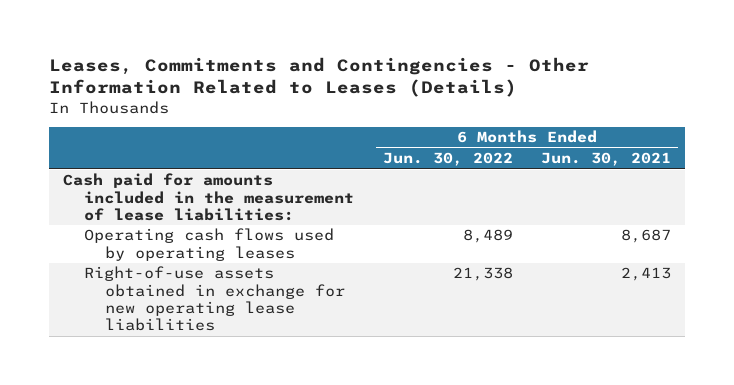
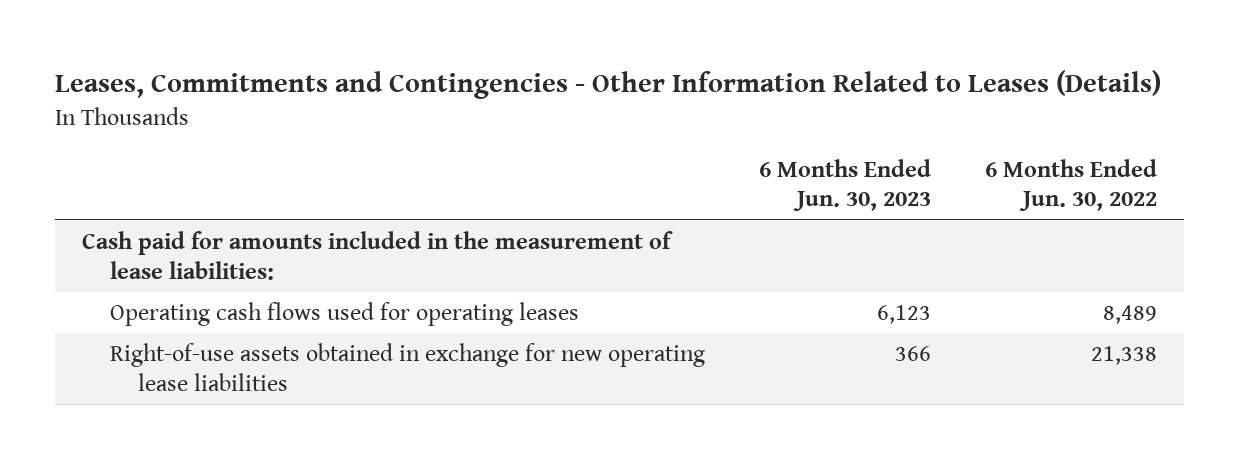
- | 6 Months Ended Jun. 30, 2022 | 6 Months Ended Jun. 30, 2021
+ | 6 Months Ended Jun. 30, 2023 | 6 Months Ended Jun. 30, 2022
- Operating cash flows used by operating leases | 8,489 | 8,687
+ Operating cash flows used for operating leases | 6,123 | 8,489

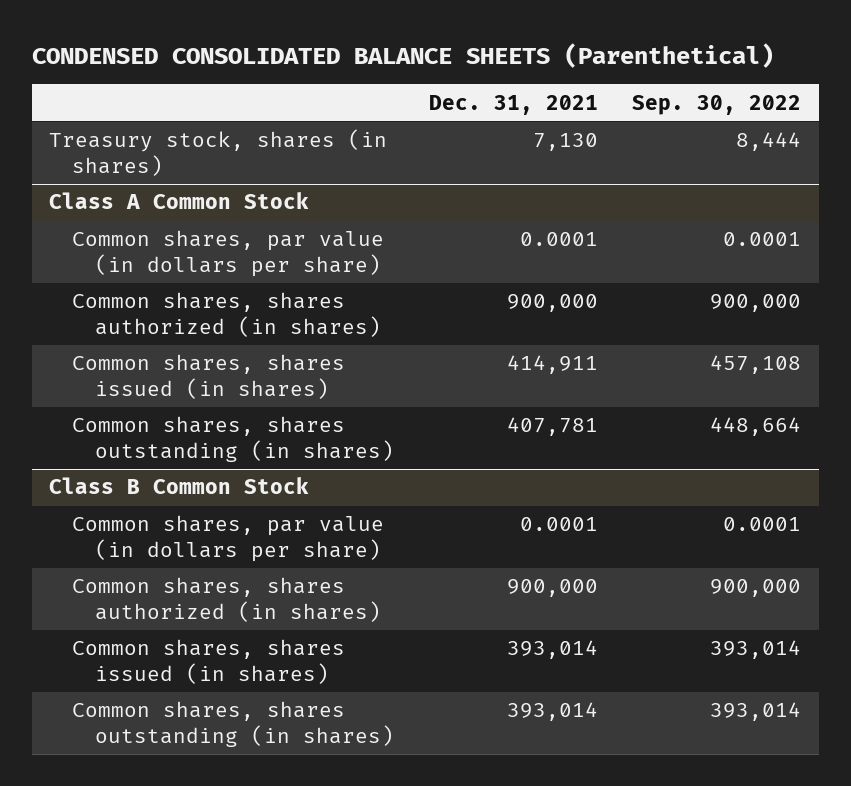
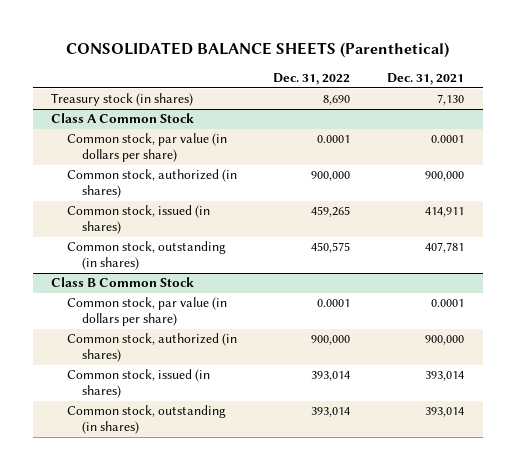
- CONDENSED CONSOLIDATED BALANCE SHEETS (Parenthetical)
+ CONSOLIDATED BALANCE SHEETS (Parenthetical)
- | Dec. 31, 2021 | Sep. 30, 2022
+ | Dec. 31, 2022 | Dec. 31, 2021
- Treasury stock, shares (in shares) | 7,130 | 8,444
+ Treasury stock (in shares) | 8,690 | 7,130
@ Class A Common Stock
- Common shares, par value (in dollars per share) | 0.0001 | 0.0001
- Common shares, shares authorized (in shares) | 900,000 | 900,000
- Common shares, shares issued (in shares) | 414,911 | 457,108
- Common shares, shares outstanding (in shares) | 407,781 | 448,664
+ Common stock, par value (in dollars per share) | 0.0001 | 0.0001
+ Common stock, authorized (in shares) | 900,000 | 900,000
+ Common stock, issued (in shares) | 459,265 | 414,911
+ Common stock, outstanding (in shares) | 450,575 | 407,781
@ Class B Common Stock
- Common shares, par value (in dollars per share) | 0.0001 | 0.0001
- Common shares, shares authorized (in shares) | 900,000 | 900,000
- Common shares, shares issued (in shares) | 393,014 | 393,014
- Common shares, shares outstanding (in shares) | 393,014 | 393,014
+ Common stock, par value (in dollars per share) | 0.0001 | 0.0001
+ Common stock, authorized (in shares) | 900,000 | 900,000
+ Common stock, issued (in shares) | 393,014 | 393,014
+ Common stock, outstanding (in shares) | 393,014 | 393,014

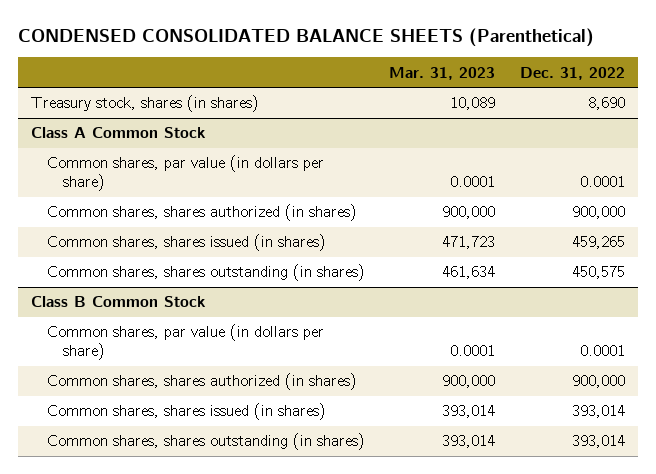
- CONSOLIDATED BALANCE SHEETS (Parenthetical)
+ CONDENSED CONSOLIDATED BALANCE SHEETS (Parenthetical)
- | Dec. 31, 2022 | Dec. 31, 2021
+ | Mar. 31, 2023 | Dec. 31, 2022
- Treasury stock (in shares) | 8,690 | 7,130
+ Treasury stock, shares (in shares) | 10,089 | 8,690
@ Class A Common Stock
- Common stock, par value (in dollars per share) | 0.0001 | 0.0001
- Common stock, authorized (in shares) | 900,000 | 900,000
- Common stock, issued (in shares) | 459,265 | 414,911
- Common stock, outstanding (in shares) | 450,575 | 407,781
+ Common shares, par value (in dollars per share) | 0.0001 | 0.0001
+ Common shares, shares authorized (in shares) | 900,000 | 900,000
+ Common shares, shares issued (in shares) | 471,723 | 459,265
+ Common shares, shares outstanding (in shares) | 461,634 | 450,575
@ Class B Common Stock
- Common stock, par value (in dollars per share) | 0.0001 | 0.0001
- Common stock, authorized (in shares) | 900,000 | 900,000
- Common stock, issued (in shares) | 393,014 | 393,014
- Common stock, outstanding (in shares) | 393,014 | 393,014
+ Common shares, par value (in dollars per share) | 0.0001 | 0.0001
+ Common shares, shares authorized (in shares) | 900,000 | 900,000
+ Common shares, shares issued (in shares) | 393,014 | 393,014
+ Common shares, shares outstanding (in shares) | 393,014 | 393,014

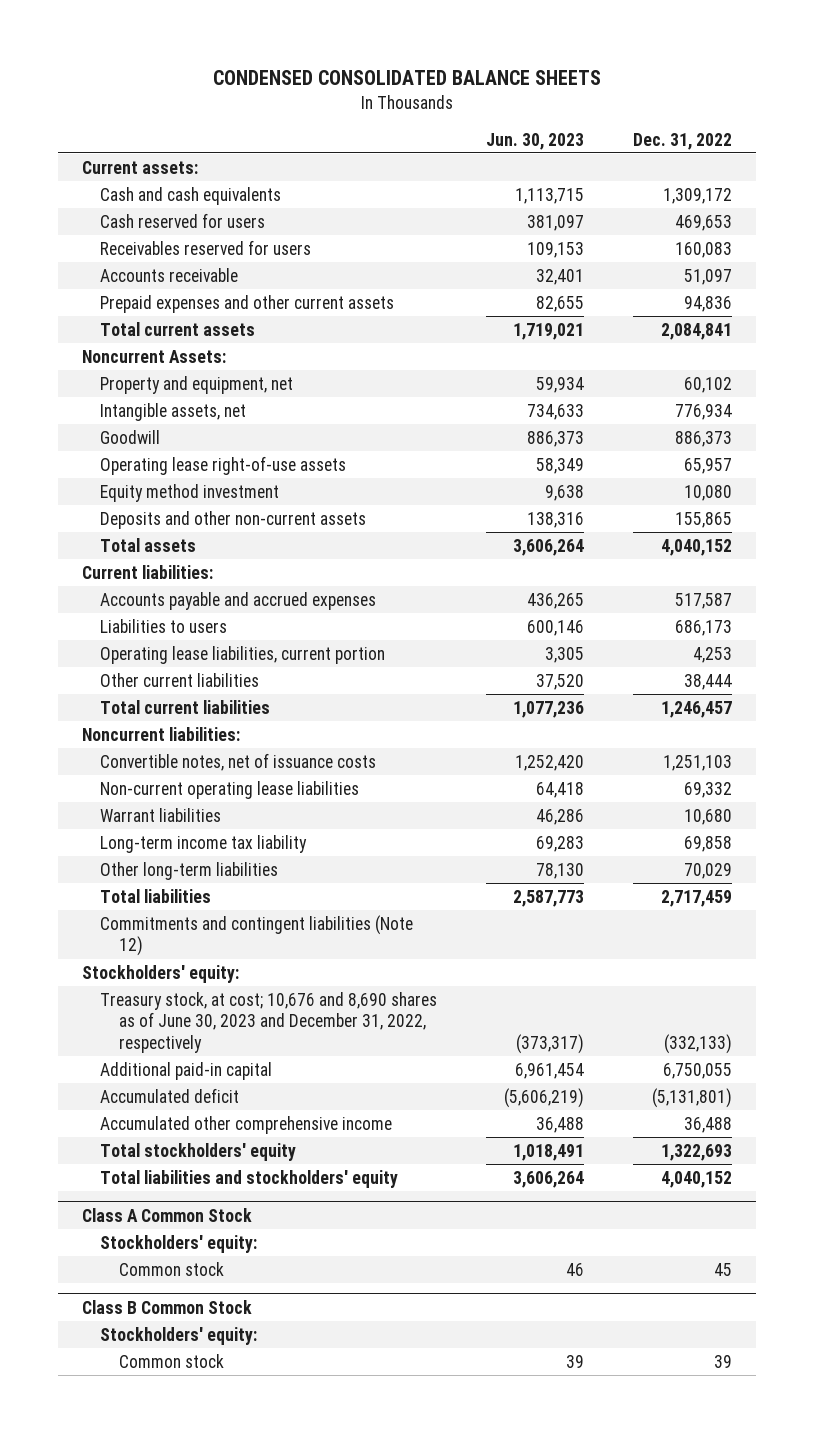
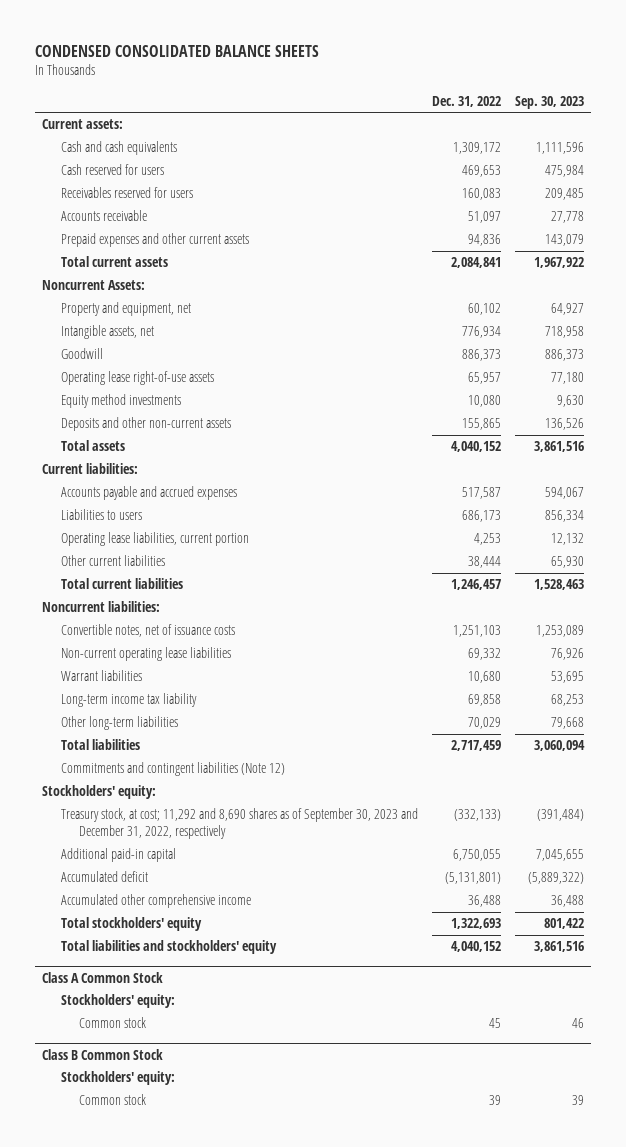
- | Jun. 30, 2023 | Dec. 31, 2022
+ | Dec. 31, 2022 | Sep. 30, 2023
- Equity method investment | 9,638 | 10,080
+ Equity method investments | 10,080 | 9,630
- Treasury stock, at cost; 10,676 and 8,690 shares as of June 30, 2023 and December 31, 2022, respectively | (373,317) | (332,133)
+ Treasury stock, at cost; 11,292 and 8,690 shares as of September 30, 2023 and December 31, 2022, respectively | (332,133) | (391,484)

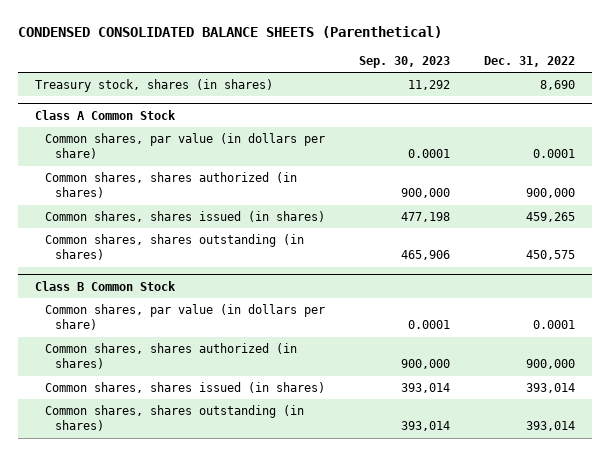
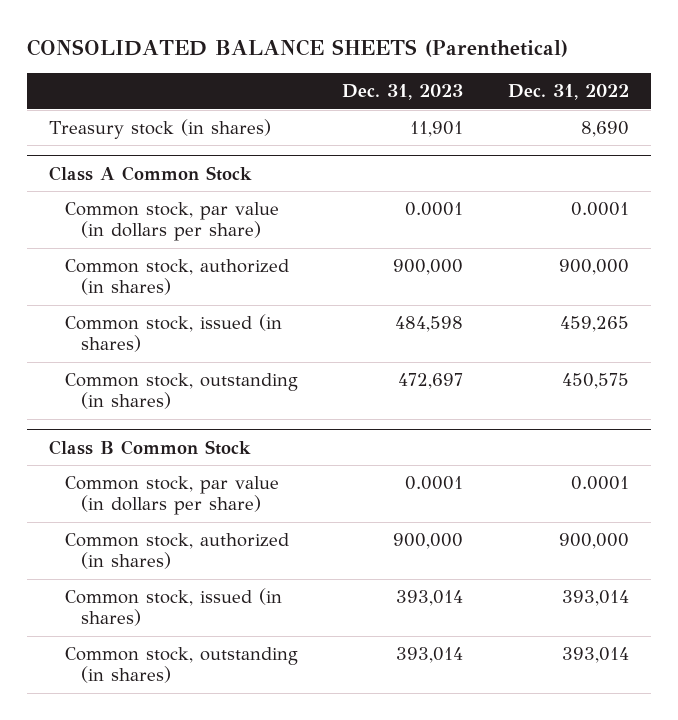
- CONDENSED CONSOLIDATED BALANCE SHEETS (Parenthetical)
+ CONSOLIDATED BALANCE SHEETS (Parenthetical)
- | Sep. 30, 2023 | Dec. 31, 2022
+ | Dec. 31, 2023 | Dec. 31, 2022
- Treasury stock, shares (in shares) | 11,292 | 8,690
+ Treasury stock (in shares) | 11,901 | 8,690
@ Class A Common Stock
- Common shares, par value (in dollars per share) | 0.0001 | 0.0001
- Common shares, shares authorized (in shares) | 900,000 | 900,000
- Common shares, shares issued (in shares) | 477,198 | 459,265
- Common shares, shares outstanding (in shares) | 465,906 | 450,575
+ Common stock, par value (in dollars per share) | 0.0001 | 0.0001
+ Common stock, authorized (in shares) | 900,000 | 900,000
+ Common stock, issued (in shares) | 484,598 | 459,265
+ Common stock, outstanding (in shares) | 472,697 | 450,575
@ Class B Common Stock
- Common shares, par value (in dollars per share) | 0.0001 | 0.0001
- Common shares, shares authorized (in shares) | 900,000 | 900,000
- Common shares, shares issued (in shares) | 393,014 | 393,014
- Common shares, shares outstanding (in shares) | 393,014 | 393,014
+ Common stock, par value (in dollars per share) | 0.0001 | 0.0001
+ Common stock, authorized (in shares) | 900,000 | 900,000
+ Common stock, issued (in shares) | 393,014 | 393,014
+ Common stock, outstanding (in shares) | 393,014 | 393,014

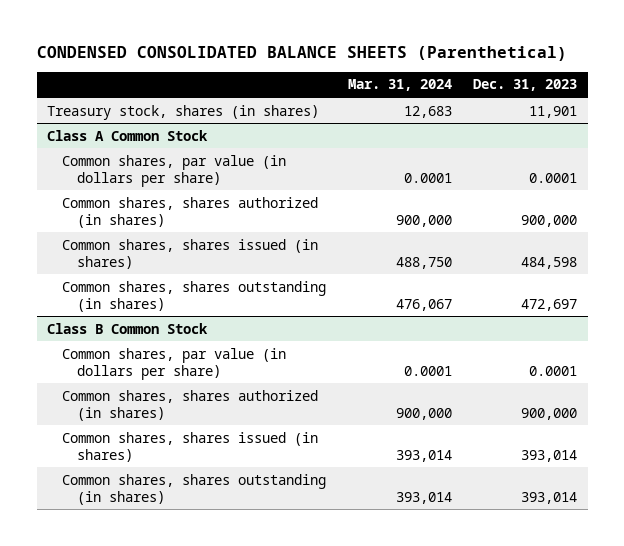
- CONSOLIDATED BALANCE SHEETS (Parenthetical)
+ CONDENSED CONSOLIDATED BALANCE SHEETS (Parenthetical)
- | Dec. 31, 2023 | Dec. 31, 2022
+ | Mar. 31, 2024 | Dec. 31, 2023
- Treasury stock (in shares) | 11,901 | 8,690
+ Treasury stock, shares (in shares) | 12,683 | 11,901
@ Class A Common Stock
- Common stock, par value (in dollars per share) | 0.0001 | 0.0001
- Common stock, authorized (in shares) | 900,000 | 900,000
- Common stock, issued (in shares) | 484,598 | 459,265
- Common stock, outstanding (in shares) | 472,697 | 450,575
+ Common shares, par value (in dollars per share) | 0.0001 | 0.0001
+ Common shares, shares authorized (in shares) | 900,000 | 900,000
+ Common shares, shares issued (in shares) | 488,750 | 484,598
+ Common shares, shares outstanding (in shares) | 476,067 | 472,697
@ Class B Common Stock
- Common stock, par value (in dollars per share) | 0.0001 | 0.0001
- Common stock, authorized (in shares) | 900,000 | 900,000
- Common stock, issued (in shares) | 393,014 | 393,014
- Common stock, outstanding (in shares) | 393,014 | 393,014
+ Common shares, par value (in dollars per share) | 0.0001 | 0.0001
+ Common shares, shares authorized (in shares) | 900,000 | 900,000
+ Common shares, shares issued (in shares) | 393,014 | 393,014
+ Common shares, shares outstanding (in shares) | 393,014 | 393,014

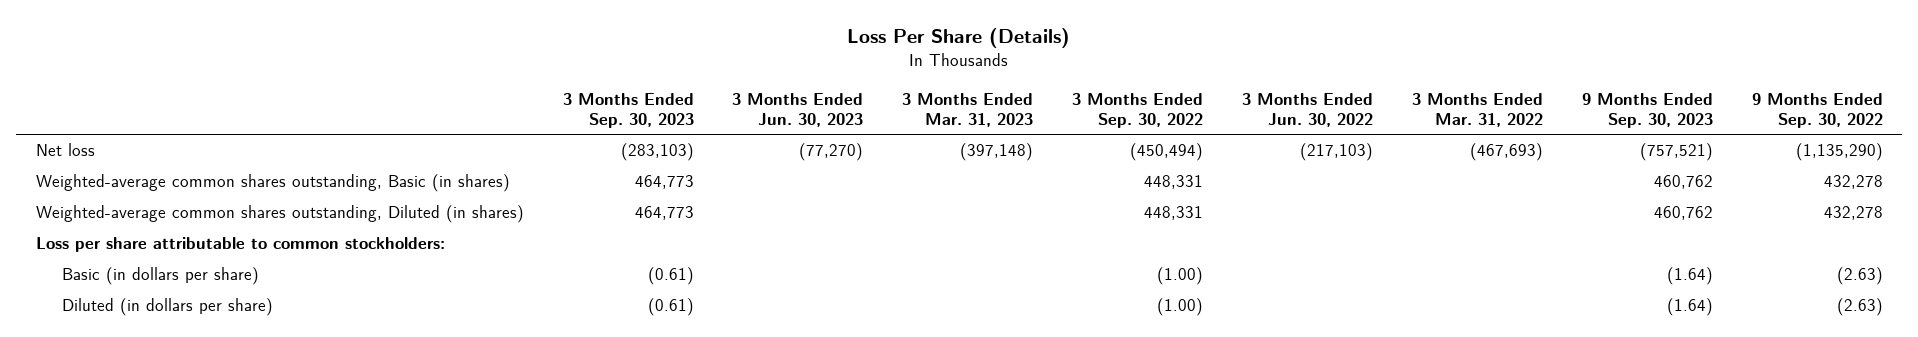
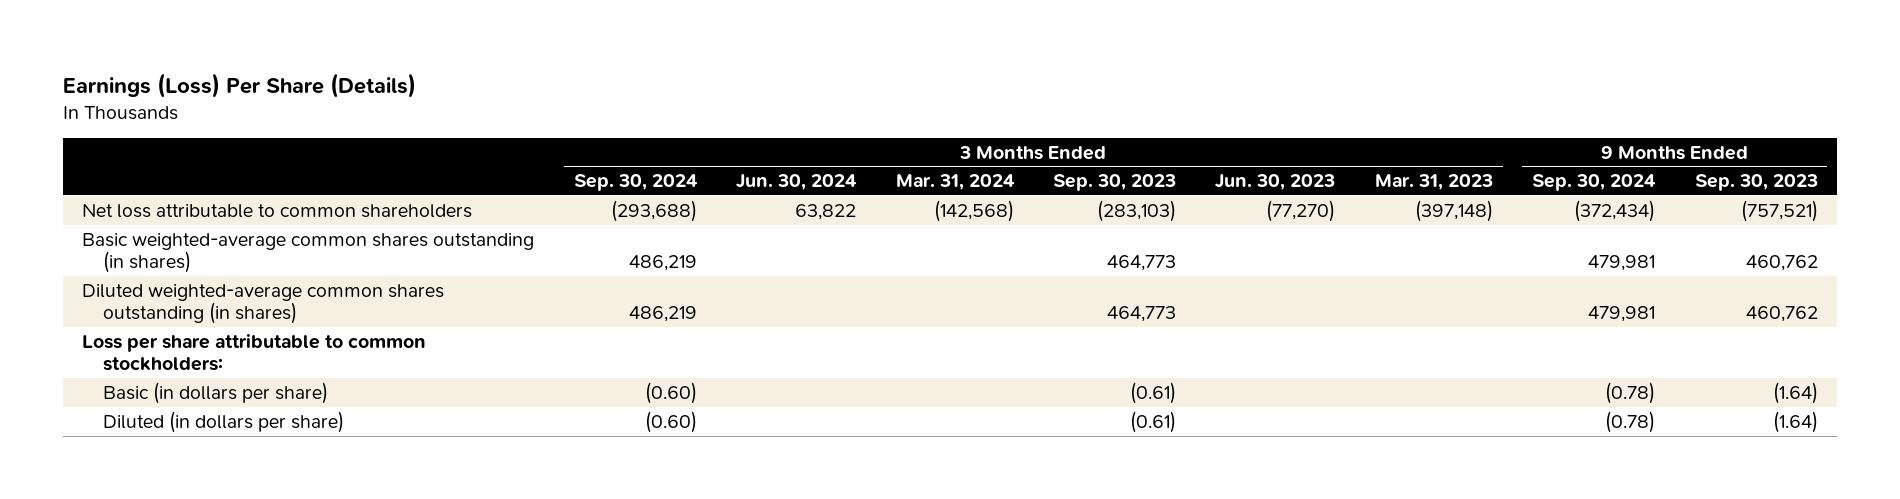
- Loss Per Share (Details)
+ Earnings (Loss) Per Share (Details)
- | 3 Months Ended Sep. 30, 2023 | 3 Months Ended Jun. 30, 2023 | 3 Months Ended Mar. 31, 2023 | 3 Months Ended Sep. 30, 2022 | 3 Months Ended Jun. 30, 2022 | 3 Months Ended Mar. 31, 2022 | 9 Months Ended Sep. 30, 2023 | 9 Months Ended Sep. 30, 2022
+ | 3 Months Ended Sep. 30, 2024 | 3 Months Ended Jun. 30, 2024 | 3 Months Ended Mar. 31, 2024 | 3 Months Ended Sep. 30, 2023 | 3 Months Ended Jun. 30, 2023 | 3 Months Ended Mar. 31, 2023 | 9 Months Ended Sep. 30, 2024 | 9 Months Ended Sep. 30, 2023
- Net loss | (283,103) | (77,270) | (397,148) | (450,494) | (217,103) | (467,693) | (757,521) | (1,135,290)
- Weighted-average common shares outstanding, Basic (in shares) | 464,773 | | | 448,331 | | | 460,762 | 432,278
- Weighted-average common shares outstanding, Diluted (in shares) | 464,773 | | | 448,331 | | | 460,762 | 432,278
+ Net loss attributable to common shareholders | (293,688) | 63,822 | (142,568) | (283,103) | (77,270) | (397,148) | (372,434) | (757,521)
+ Basic weighted-average common shares outstanding (in shares) | 486,219 | | | 464,773 | | | 479,981 | 460,762
+ Diluted weighted-average common shares outstanding (in shares) | 486,219 | | | 464,773 | | | 479,981 | 460,762

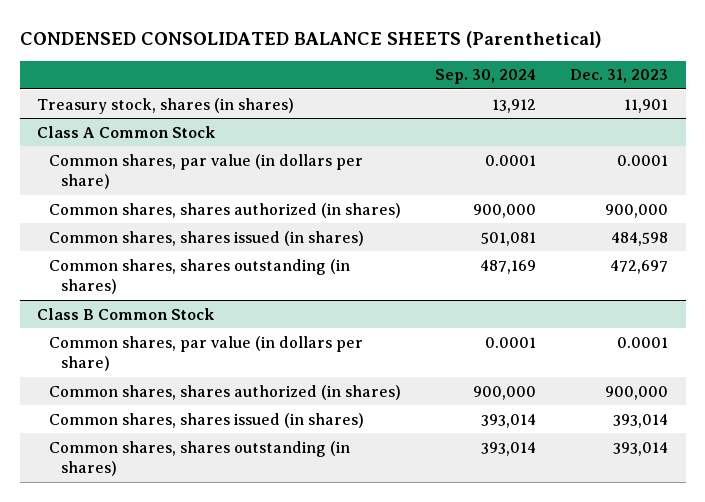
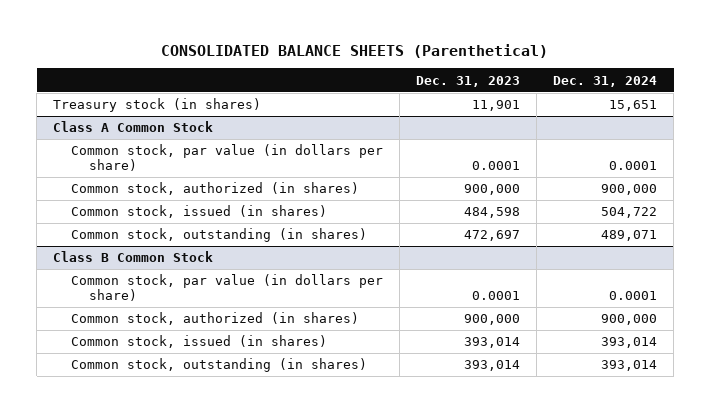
- CONDENSED CONSOLIDATED BALANCE SHEETS (Parenthetical)
+ CONSOLIDATED BALANCE SHEETS (Parenthetical)
- | Sep. 30, 2024 | Dec. 31, 2023
+ | Dec. 31, 2023 | Dec. 31, 2024
- Treasury stock, shares (in shares) | 13,912 | 11,901
+ Treasury stock (in shares) | 11,901 | 15,651
@ Class A Common Stock
- Common shares, par value (in dollars per share) | 0.0001 | 0.0001
- Common shares, shares authorized (in shares) | 900,000 | 900,000
- Common shares, shares issued (in shares) | 501,081 | 484,598
- Common shares, shares outstanding (in shares) | 487,169 | 472,697
+ Common stock, par value (in dollars per share) | 0.0001 | 0.0001
+ Common stock, authorized (in shares) | 900,000 | 900,000
+ Common stock, issued (in shares) | 484,598 | 504,722
+ Common stock, outstanding (in shares) | 472,697 | 489,071
@ Class B Common Stock
- Common shares, par value (in dollars per share) | 0.0001 | 0.0001
- Common shares, shares authorized (in shares) | 900,000 | 900,000
- Common shares, shares issued (in shares) | 393,014 | 393,014
- Common shares, shares outstanding (in shares) | 393,014 | 393,014
+ Common stock, par value (in dollars per share) | 0.0001 | 0.0001
+ Common stock, authorized (in shares) | 900,000 | 900,000
+ Common stock, issued (in shares) | 393,014 | 393,014
+ Common stock, outstanding (in shares) | 393,014 | 393,014

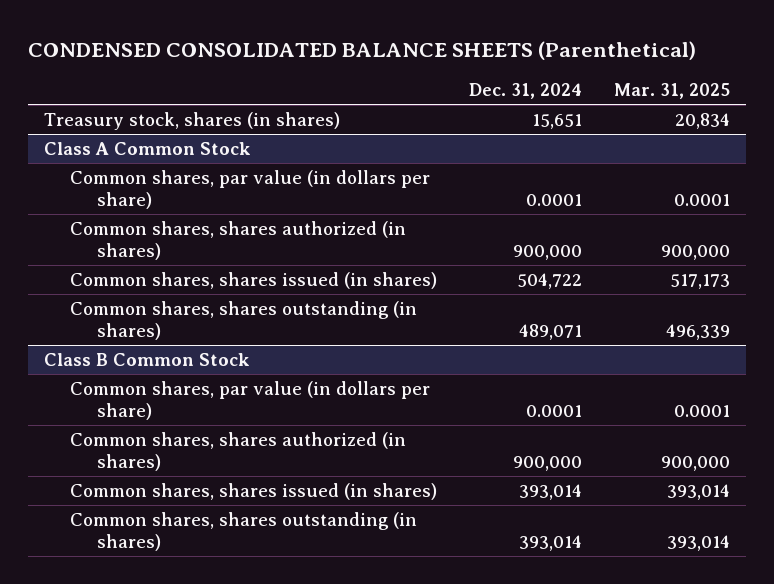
- CONSOLIDATED BALANCE SHEETS (Parenthetical)
+ CONDENSED CONSOLIDATED BALANCE SHEETS (Parenthetical)
- | Dec. 31, 2023 | Dec. 31, 2024
+ | Dec. 31, 2024 | Mar. 31, 2025
- Treasury stock (in shares) | 11,901 | 15,651
+ Treasury stock, shares (in shares) | 15,651 | 20,834
@ Class A Common Stock
- Common stock, par value (in dollars per share) | 0.0001 | 0.0001
- Common stock, authorized (in shares) | 900,000 | 900,000
- Common stock, issued (in shares) | 484,598 | 504,722
- Common stock, outstanding (in shares) | 472,697 | 489,071
+ Common shares, par value (in dollars per share) | 0.0001 | 0.0001
+ Common shares, shares authorized (in shares) | 900,000 | 900,000
+ Common shares, shares issued (in shares) | 504,722 | 517,173
+ Common shares, shares outstanding (in shares) | 489,071 | 496,339
@ Class B Common Stock
- Common stock, par value (in dollars per share) | 0.0001 | 0.0001
- Common stock, authorized (in shares) | 900,000 | 900,000
- Common stock, issued (in shares) | 393,014 | 393,014
- Common stock, outstanding (in shares) | 393,014 | 393,014
+ Common shares, par value (in dollars per share) | 0.0001 | 0.0001
+ Common shares, shares authorized (in shares) | 900,000 | 900,000
+ Common shares, shares issued (in shares) | 393,014 | 393,014
+ Common shares, shares outstanding (in shares) | 393,014 | 393,014

